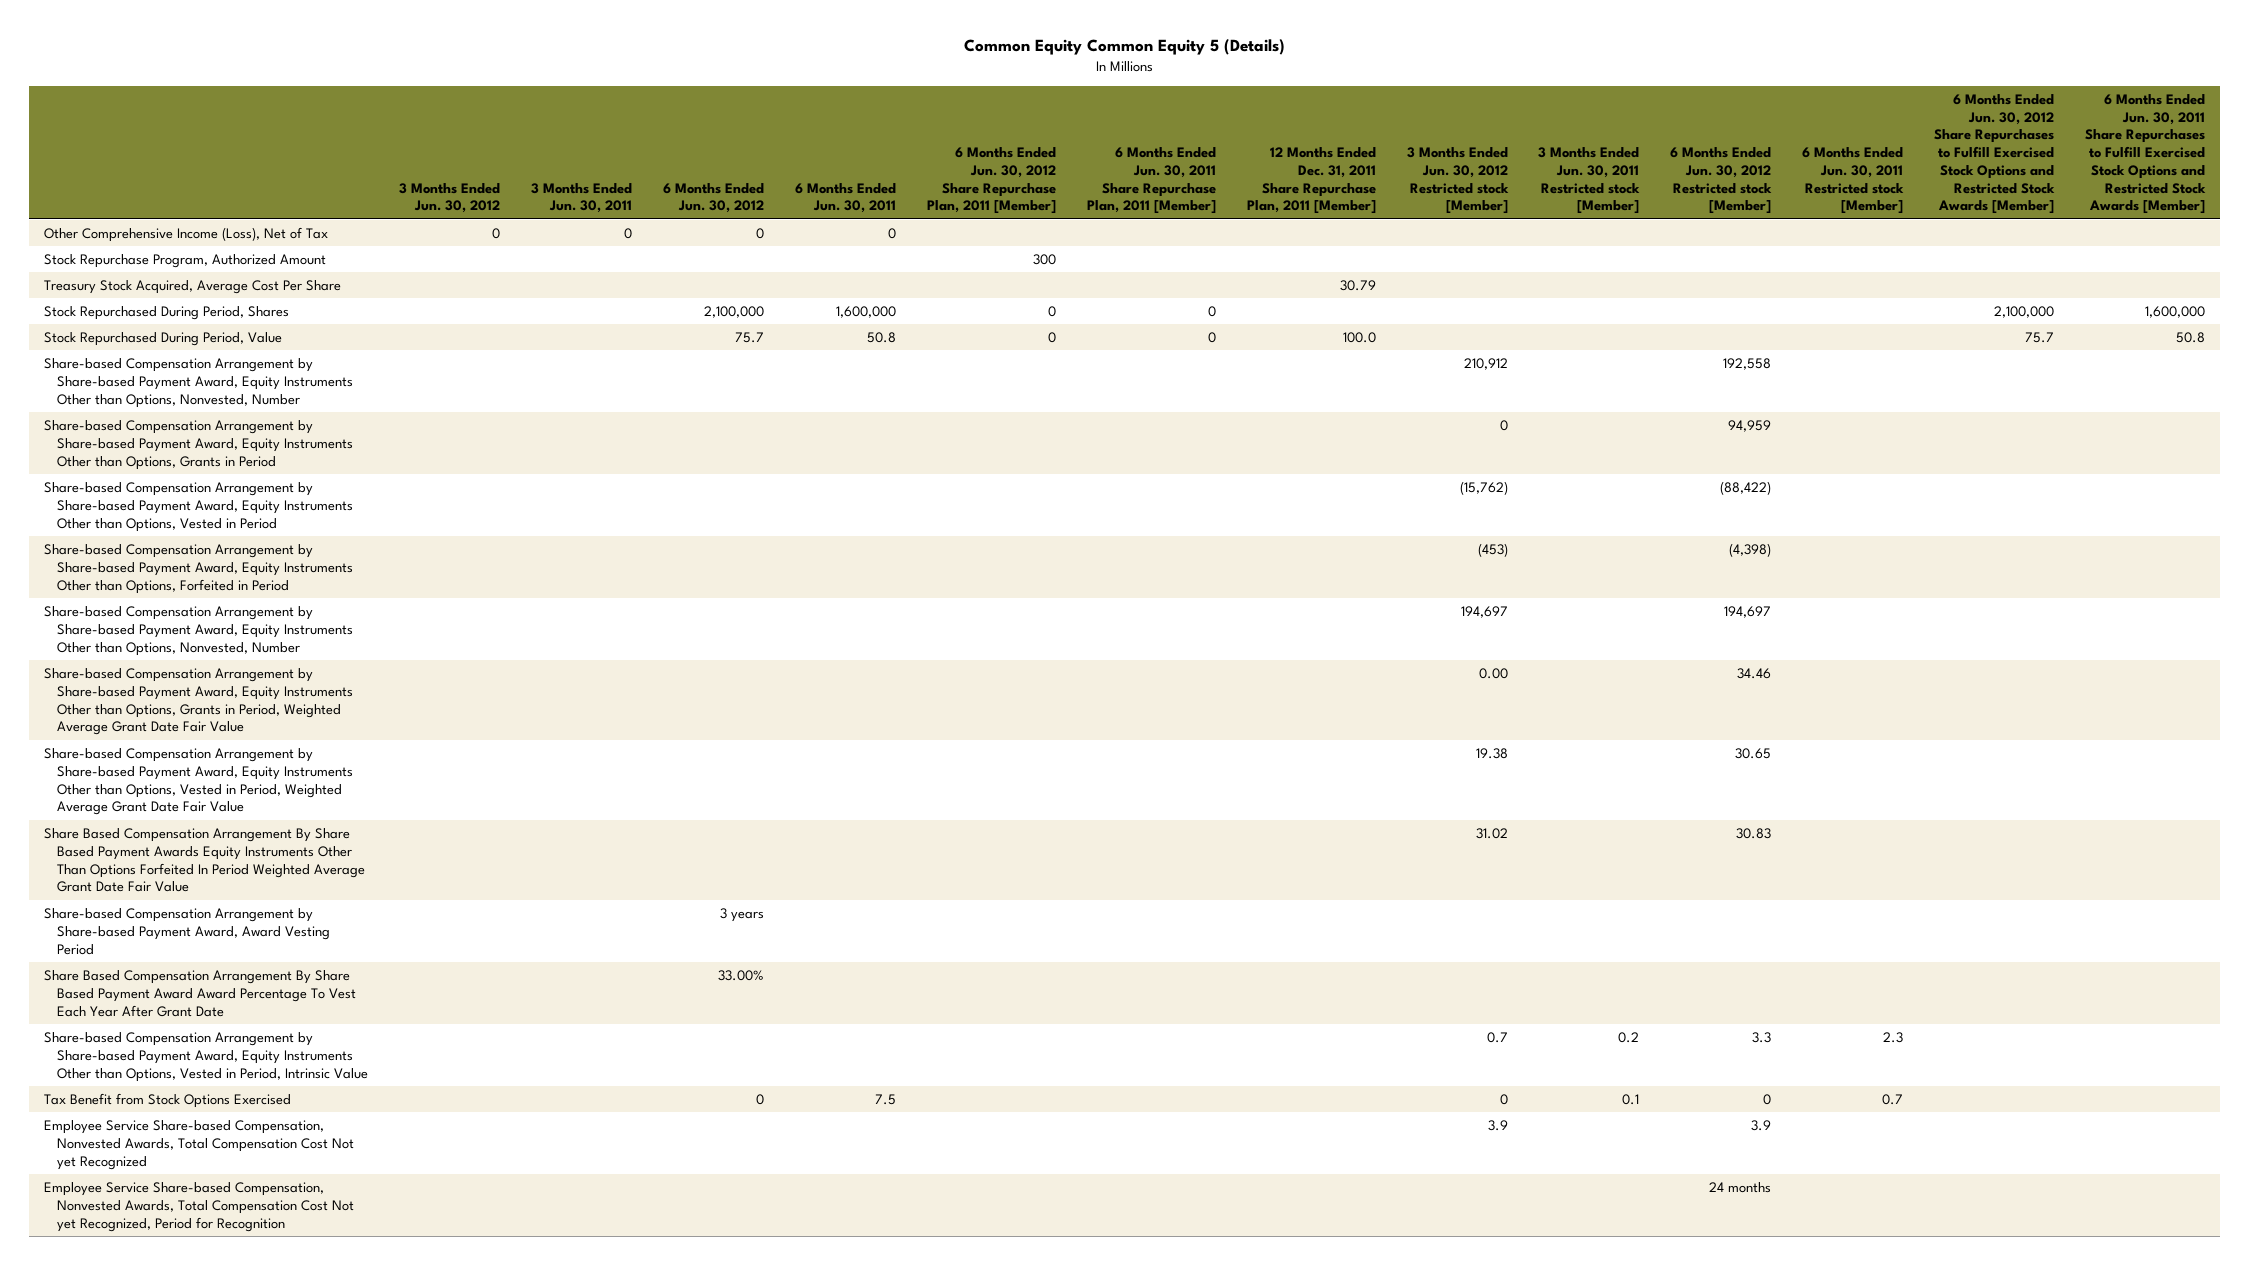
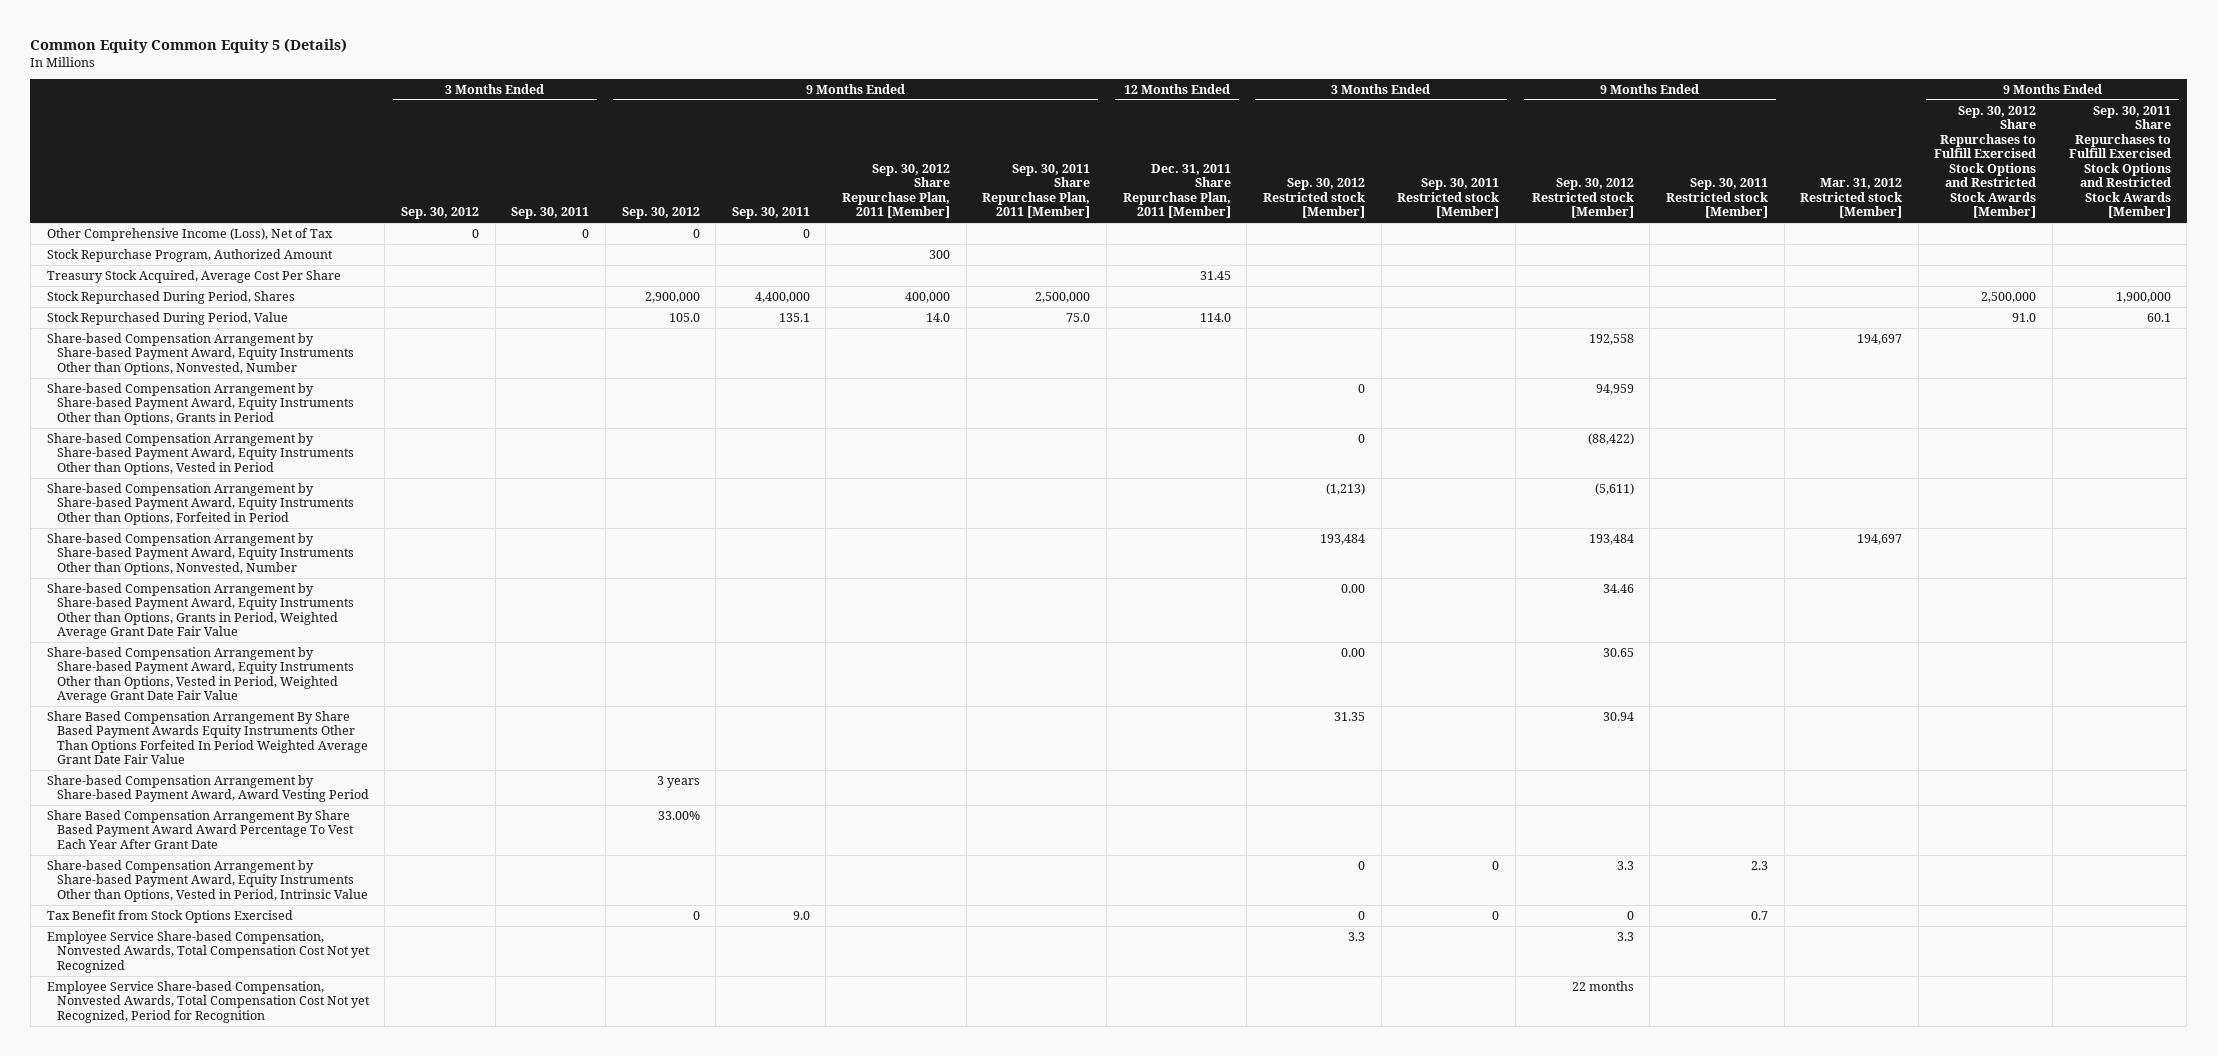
- | 3 Months Ended Jun. 30, 2012 | 3 Months Ended Jun. 30, 2011 | 6 Months Ended Jun. 30, 2012 | 6 Months Ended Jun. 30, 2011 | 6 Months Ended Jun. 30, 2012 Share Repurchase Plan, 2011 [Member] | 6 Months Ended Jun. 30, 2011 Share Repurchase Plan, 2011 [Member] | 12 Months Ended Dec. 31, 2011 Share Repurchase Plan, 2011 [Member] | 3 Months Ended Jun. 30, 2012 Restricted stock [Member] | 3 Months Ended Jun. 30, 2011 Restricted stock [Member] | 6 Months Ended Jun. 30, 2012 Restricted stock [Member] | 6 Months Ended Jun. 30, 2011 Restricted stock [Member] | 6 Months Ended Jun. 30, 2012 Share Repurchases to Fulfill Exercised Stock Options and Restricted Stock Awards [Member] | 6 Months Ended Jun. 30, 2011 Share Repurchases to Fulfill Exercised Stock Options and Restricted Stock Awards [Member]
+ | 3 Months Ended Sep. 30, 2012 | 3 Months Ended Sep. 30, 2011 | 9 Months Ended Sep. 30, 2012 | 9 Months Ended Sep. 30, 2011 | 9 Months Ended Sep. 30, 2012 Share Repurchase Plan, 2011 [Member] | 9 Months Ended Sep. 30, 2011 Share Repurchase Plan, 2011 [Member] | 12 Months Ended Dec. 31, 2011 Share Repurchase Plan, 2011 [Member] | 3 Months Ended Sep. 30, 2012 Restricted stock [Member] | 3 Months Ended Sep. 30, 2011 Restricted stock [Member] | 9 Months Ended Sep. 30, 2012 Restricted stock [Member] | 9 Months Ended Sep. 30, 2011 Restricted stock [Member] | Mar. 31, 2012 Restricted stock [Member] | 9 Months Ended Sep. 30, 2012 Share Repurchases to Fulfill Exercised Stock Options and Restricted Stock Awards [Member] | 9 Months Ended Sep. 30, 2011 Share Repurchases to Fulfill Exercised Stock Options and Restricted Stock Awards [Member]
- Treasury Stock Acquired, Average Cost Per Share | | | | | | | 30.79 | | | | | |
+ Treasury Stock Acquired, Average Cost Per Share | | | | | | | 31.45 | | | | | | |
- Stock Repurchased During Period, Value | | | 75.7 | 50.8 | 0 | 0 | 100.0 | | | | | 75.7 | 50.8
+ Stock Repurchased During Period, Value | | | 105.0 | 135.1 | 14.0 | 75.0 | 114.0 | | | | | | 91.0 | 60.1

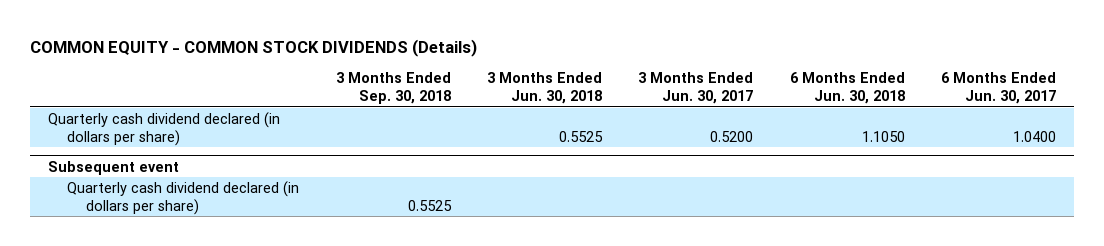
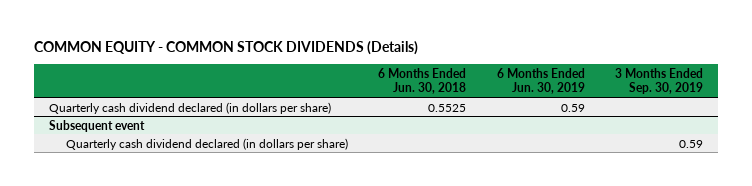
- | 3 Months Ended Sep. 30, 2018 | 3 Months Ended Jun. 30, 2018 | 3 Months Ended Jun. 30, 2017 | 6 Months Ended Jun. 30, 2018 | 6 Months Ended Jun. 30, 2017
+ | 6 Months Ended Jun. 30, 2018 | 6 Months Ended Jun. 30, 2019 | 3 Months Ended Sep. 30, 2019
- Quarterly cash dividend declared (in dollars per share) | | 0.5525 | 0.5200 | 1.1050 | 1.0400
+ Quarterly cash dividend declared (in dollars per share) | 0.5525 | 0.59 |

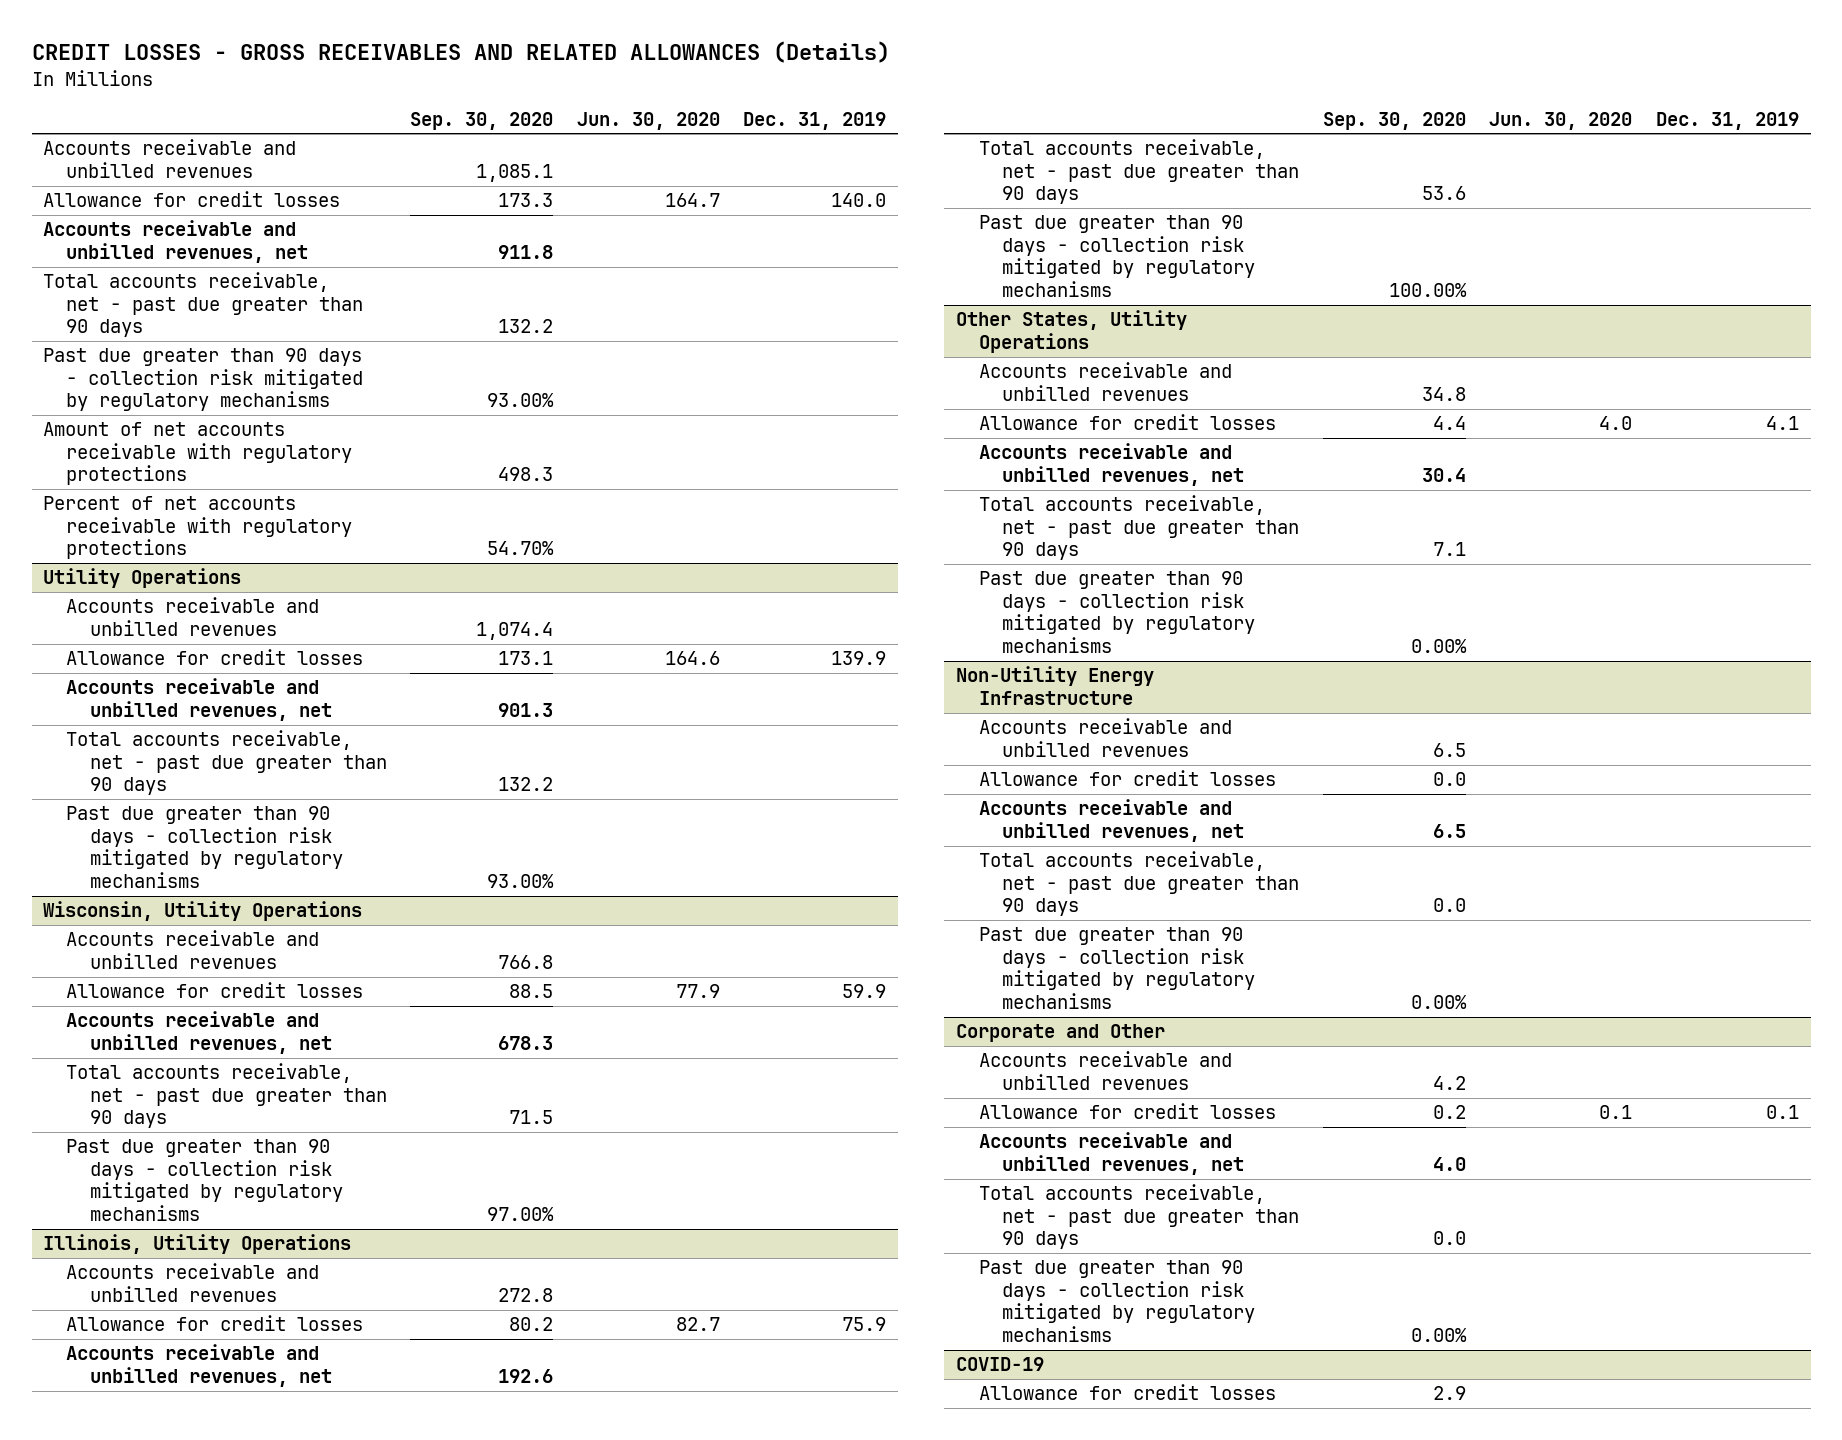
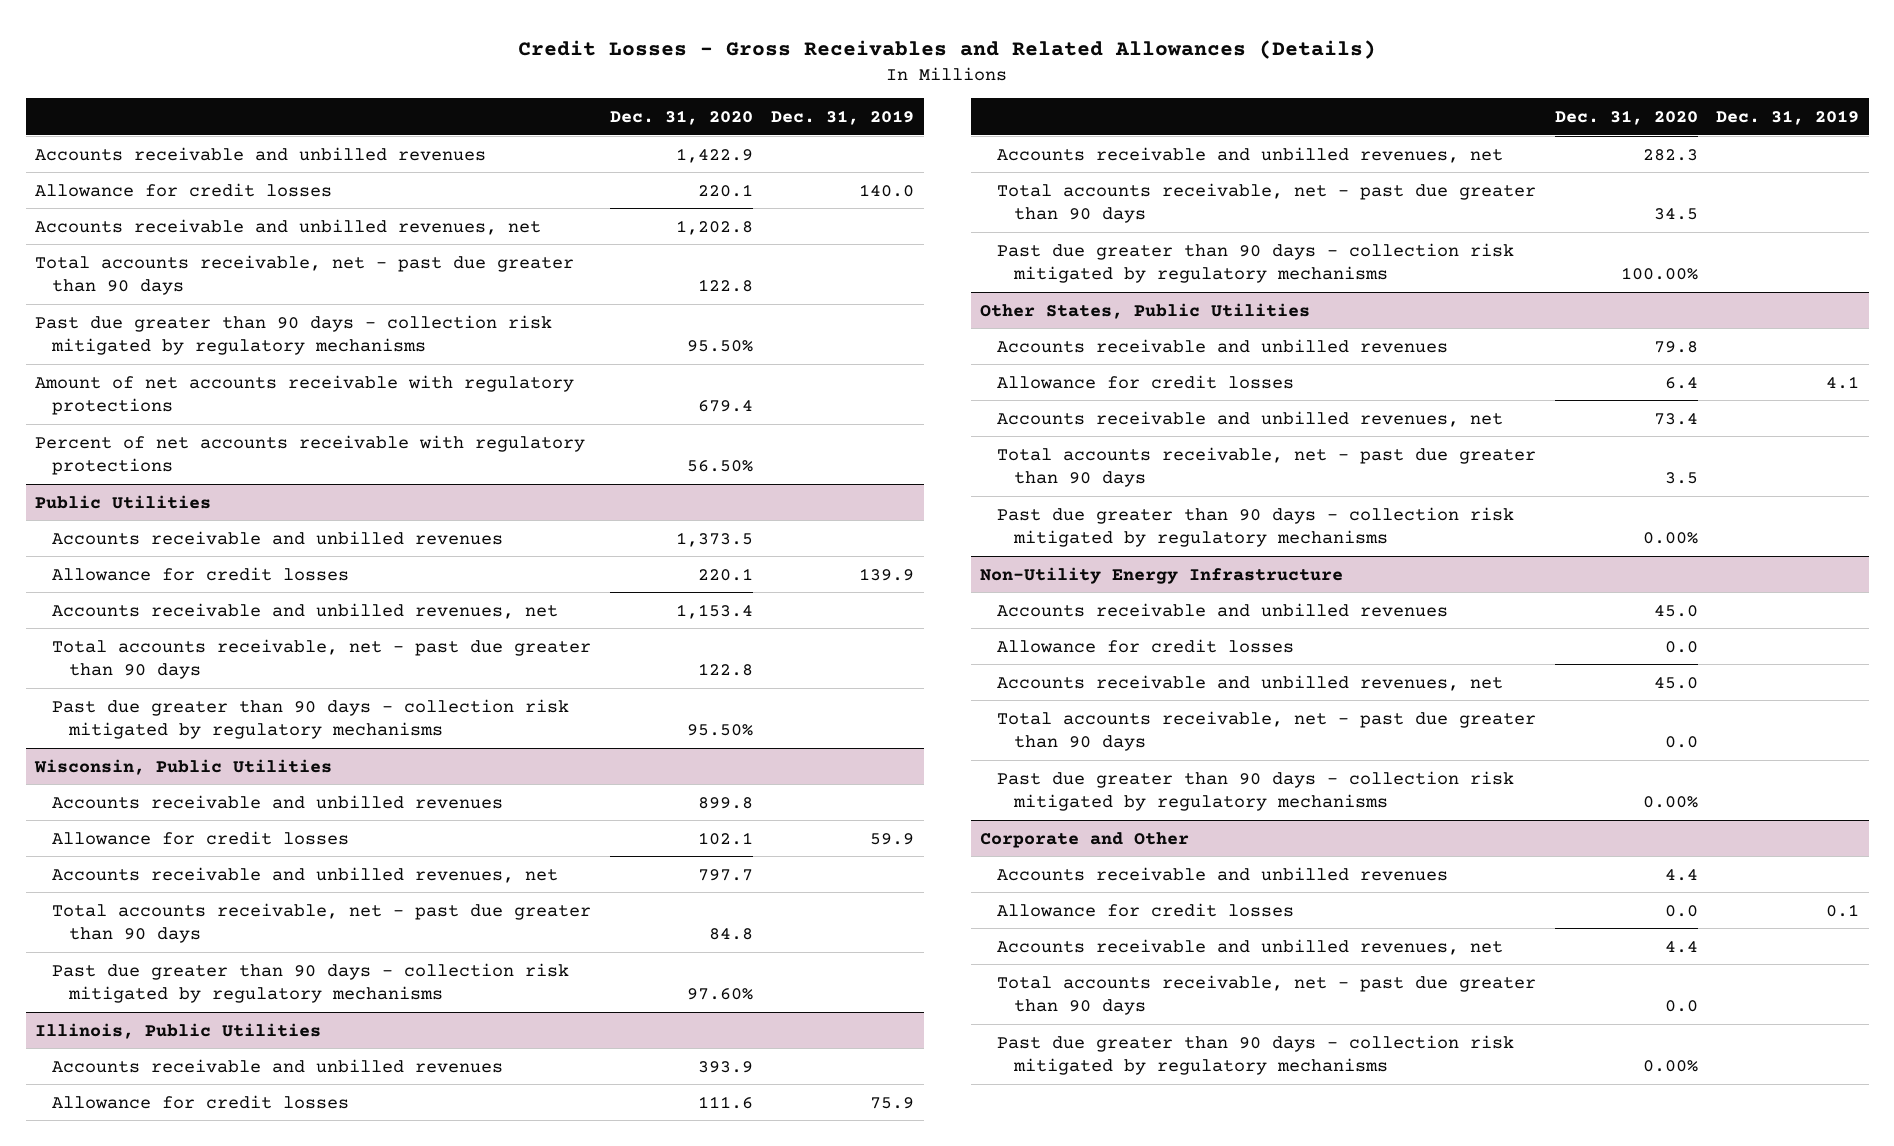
- CREDIT LOSSES - GROSS RECEIVABLES AND RELATED ALLOWANCES (Details)
+ Credit Losses - Gross Receivables and Related Allowances (Details)
- | Sep. 30, 2020 | Jun. 30, 2020 | Dec. 31, 2019
+ | Dec. 31, 2020 | Dec. 31, 2019
- Utility Operations
+ Public Utilities
- Wisconsin, Utility Operations
+ Wisconsin, Public Utilities
- Illinois, Utility Operations
+ Illinois, Public Utilities
- Other States, Utility Operations
+ Other States, Public Utilities
- COVID-19
- Allowance for credit losses | 2.9 | |

